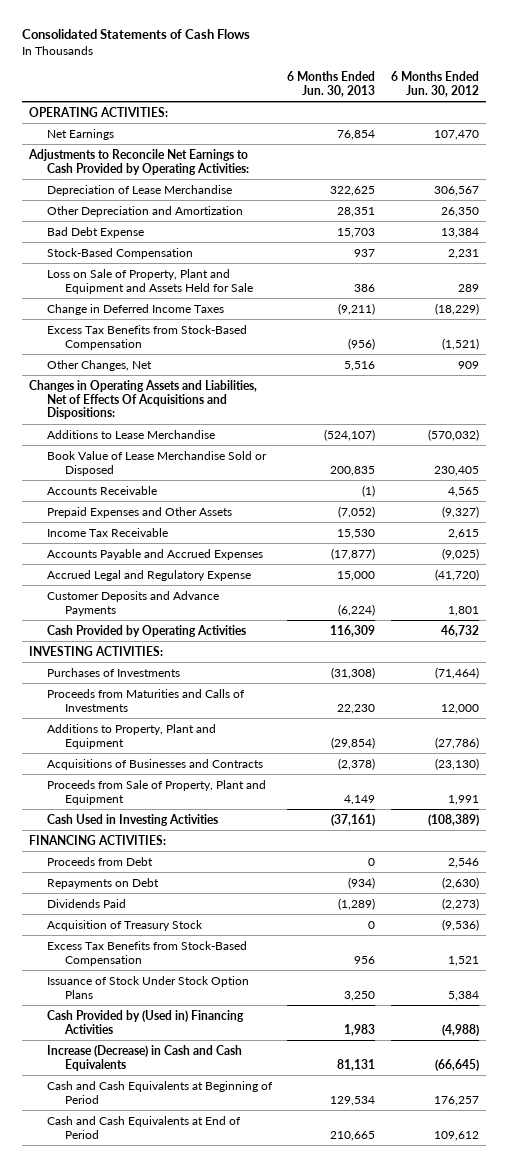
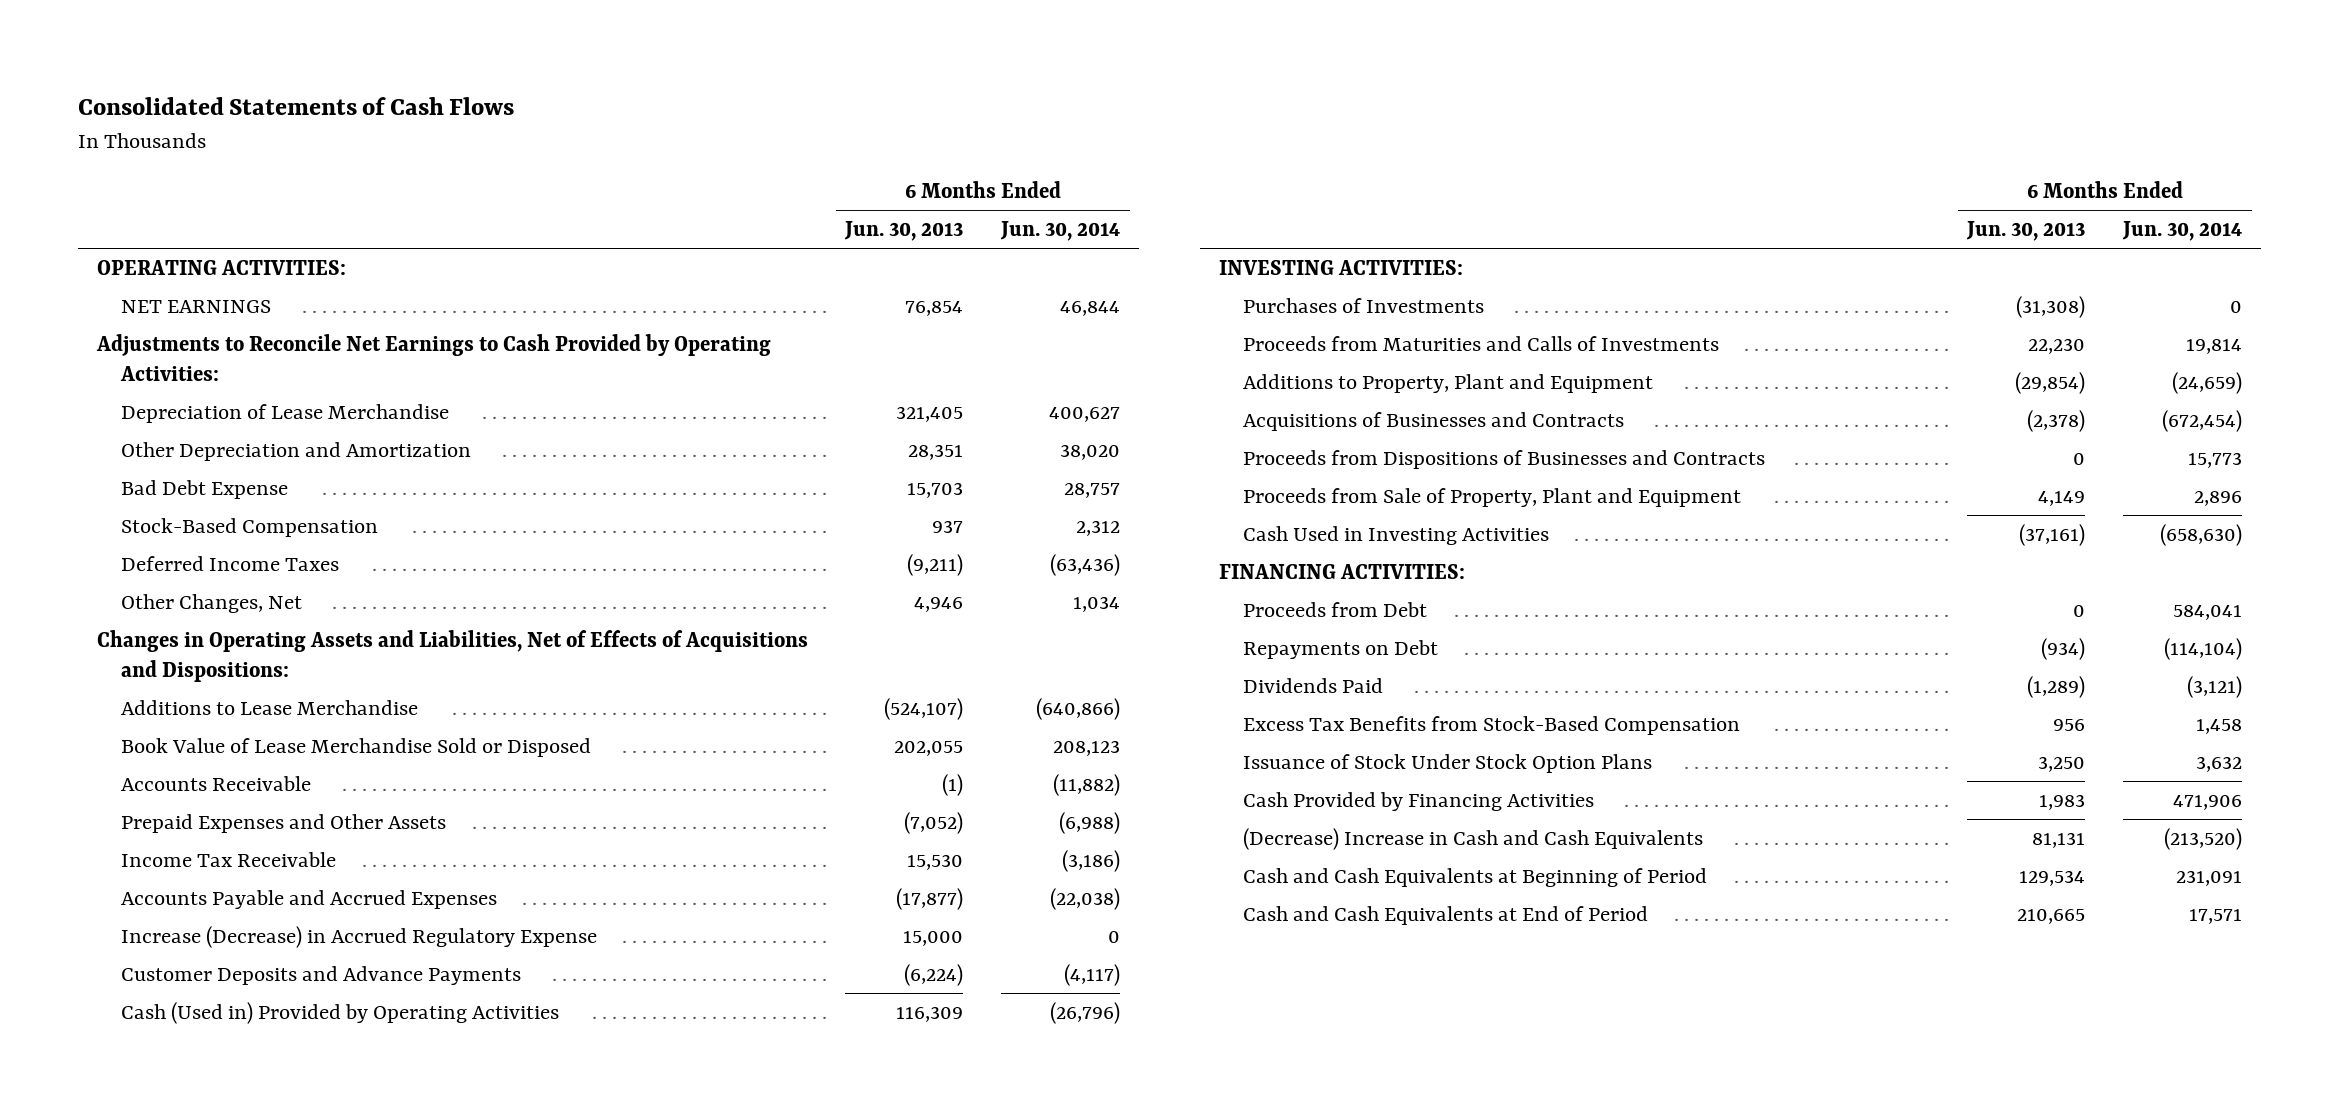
- | 6 Months Ended Jun. 30, 2013 | 6 Months Ended Jun. 30, 2012
+ | 6 Months Ended Jun. 30, 2013 | 6 Months Ended Jun. 30, 2014
- Net Earnings | 76,854 | 107,470
+ NET EARNINGS | 76,854 | 46,844
- Depreciation of Lease Merchandise | 322,625 | 306,567
+ Depreciation of Lease Merchandise | 321,405 | 400,627
- Loss on Sale of Property, Plant and Equipment and Assets Held for Sale | 386 | 289
- Change in Deferred Income Taxes | (9,211) | (18,229)
- Excess Tax Benefits from Stock-Based Compensation | (956) | (1,521)
- Other Changes, Net | 5,516 | 909
- Changes in Operating Assets and Liabilities, Net of Effects Of Acquisitions and Dispositions:
+ Deferred Income Taxes | (9,211) | (63,436)
+ Other Changes, Net | 4,946 | 1,034
+ Changes in Operating Assets and Liabilities, Net of Effects of Acquisitions and Dispositions:
- Book Value of Lease Merchandise Sold or Disposed | 200,835 | 230,405
+ Book Value of Lease Merchandise Sold or Disposed | 202,055 | 208,123
- Accrued Legal and Regulatory Expense | 15,000 | (41,720)
+ Increase (Decrease) in Accrued Regulatory Expense | 15,000 | 0
- Cash Provided by Operating Activities | 116,309 | 46,732
+ Cash (Used in) Provided by Operating Activities | 116,309 | (26,796)
+ Proceeds from Dispositions of Businesses and Contracts | 0 | 15,773
- Acquisition of Treasury Stock | 0 | (9,536)
- Cash Provided by (Used in) Financing Activities | 1,983 | (4,988)
- Increase (Decrease) in Cash and Cash Equivalents | 81,131 | (66,645)
+ Cash Provided by Financing Activities | 1,983 | 471,906
+ (Decrease) Increase in Cash and Cash Equivalents | 81,131 | (213,520)

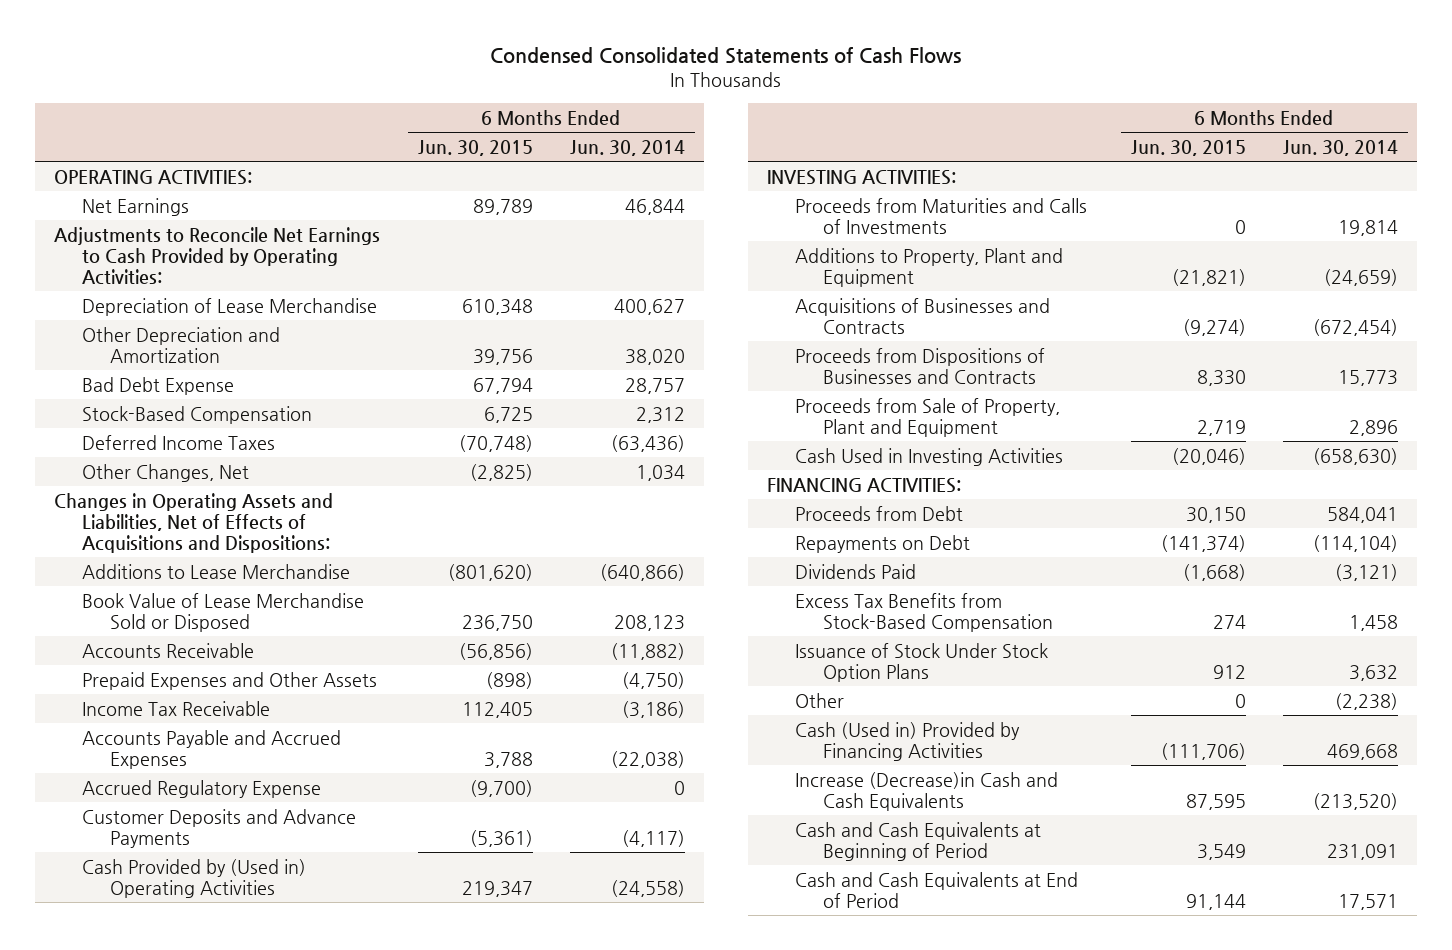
- Consolidated Statements of Cash Flows
+ Condensed Consolidated Statements of Cash Flows
- | 6 Months Ended Jun. 30, 2013 | 6 Months Ended Jun. 30, 2014
+ | 6 Months Ended Jun. 30, 2015 | 6 Months Ended Jun. 30, 2014
- NET EARNINGS | 76,854 | 46,844
+ Net Earnings | 89,789 | 46,844
- Prepaid Expenses and Other Assets | (7,052) | (6,988)
+ Prepaid Expenses and Other Assets | (898) | (4,750)
- Increase (Decrease) in Accrued Regulatory Expense | 15,000 | 0
+ Accrued Regulatory Expense | (9,700) | 0
- Cash (Used in) Provided by Operating Activities | 116,309 | (26,796)
+ Cash Provided by (Used in) Operating Activities | 219,347 | (24,558)
- Purchases of Investments | (31,308) | 0
- Cash Provided by Financing Activities | 1,983 | 471,906
- (Decrease) Increase in Cash and Cash Equivalents | 81,131 | (213,520)
+ Other | 0 | (2,238)
+ Cash (Used in) Provided by Financing Activities | (111,706) | 469,668
+ Increase (Decrease)in Cash and Cash Equivalents | 87,595 | (213,520)

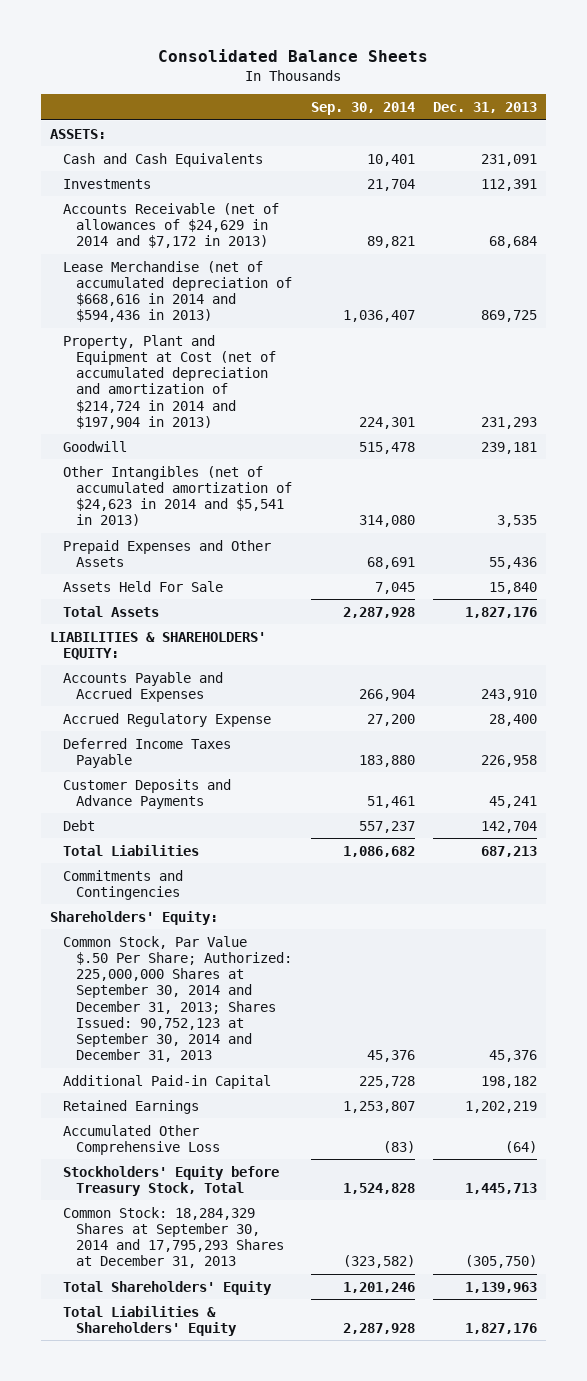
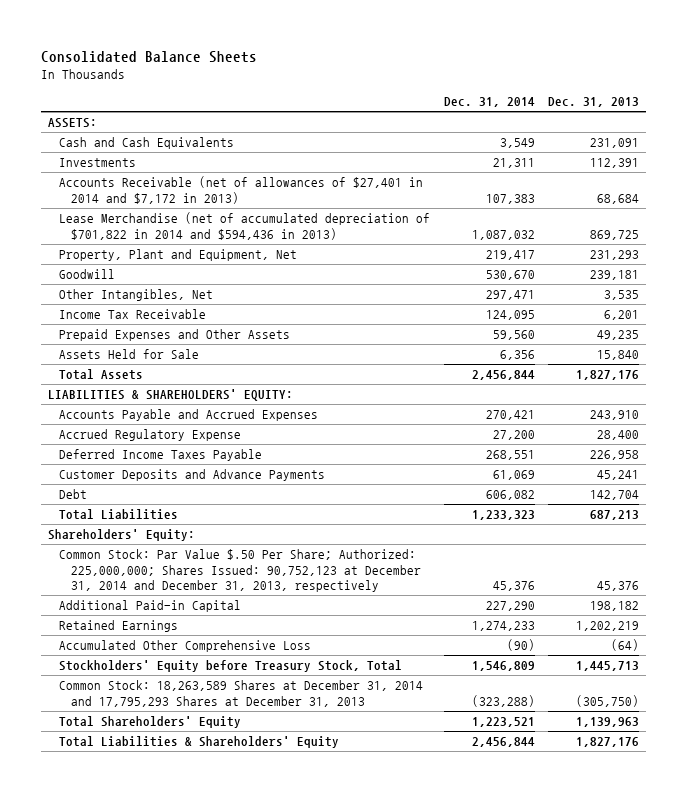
- | Sep. 30, 2014 | Dec. 31, 2013
+ | Dec. 31, 2014 | Dec. 31, 2013
- Accounts Receivable (net of allowances of $24,629 in 2014 and $7,172 in 2013) | 89,821 | 68,684
- Lease Merchandise (net of accumulated depreciation of $668,616 in 2014 and $594,436 in 2013) | 1,036,407 | 869,725
- Property, Plant and Equipment at Cost (net of accumulated depreciation and amortization of $214,724 in 2014 and $197,904 in 2013) | 224,301 | 231,293
+ Accounts Receivable (net of allowances of $27,401 in 2014 and $7,172 in 2013) | 107,383 | 68,684
+ Lease Merchandise (net of accumulated depreciation of $701,822 in 2014 and $594,436 in 2013) | 1,087,032 | 869,725
+ Property, Plant and Equipment, Net | 219,417 | 231,293
- Other Intangibles (net of accumulated amortization of $24,623 in 2014 and $5,541 in 2013) | 314,080 | 3,535
- Prepaid Expenses and Other Assets | 68,691 | 55,436
- Assets Held For Sale | 7,045 | 15,840
+ Other Intangibles, Net | 297,471 | 3,535
+ Income Tax Receivable | 124,095 | 6,201
+ Prepaid Expenses and Other Assets | 59,560 | 49,235
+ Assets Held for Sale | 6,356 | 15,840
- Commitments and Contingencies
- Common Stock, Par Value $.50 Per Share; Authorized: 225,000,000 Shares at September 30, 2014 and December 31, 2013; Shares Issued: 90,752,123 at September 30, 2014 and December 31, 2013 | 45,376 | 45,376
+ Common Stock: Par Value $.50 Per Share; Authorized: 225,000,000; Shares Issued: 90,752,123 at December 31, 2014 and December 31, 2013, respectively | 45,376 | 45,376
- Common Stock: 18,284,329 Shares at September 30, 2014 and 17,795,293 Shares at December 31, 2013 | (323,582) | (305,750)
+ Common Stock: 18,263,589 Shares at December 31, 2014 and 17,795,293 Shares at December 31, 2013 | (323,288) | (305,750)

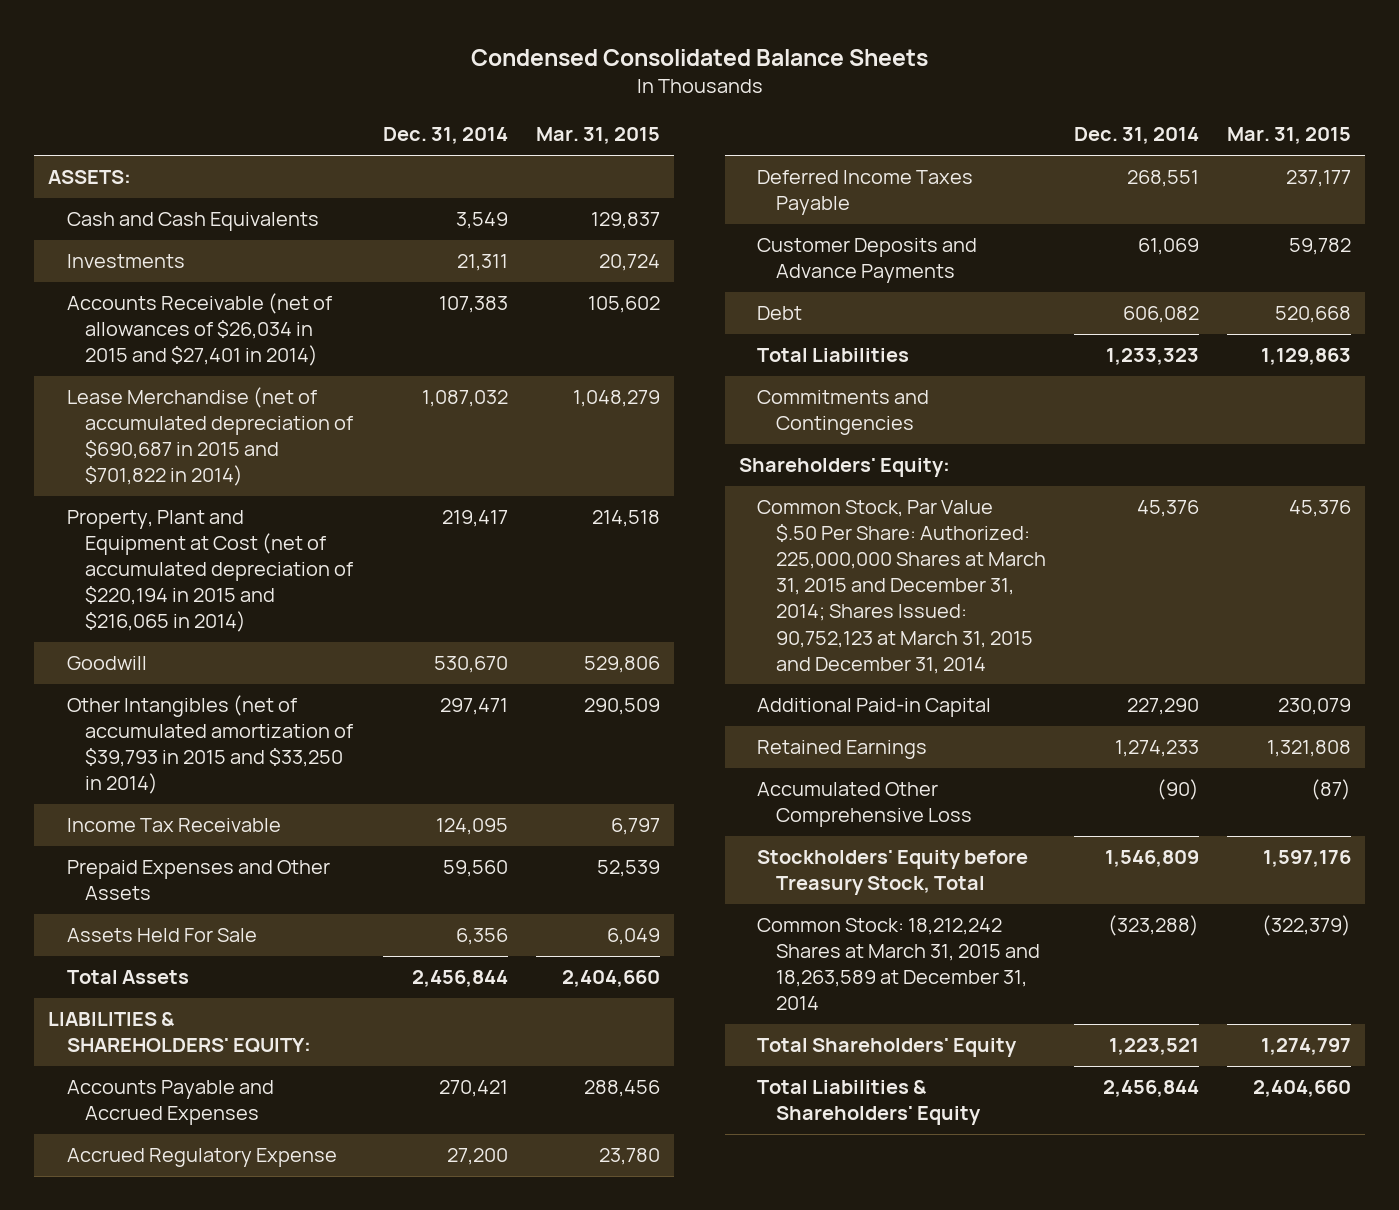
- Consolidated Balance Sheets
+ Condensed Consolidated Balance Sheets
- | Dec. 31, 2014 | Dec. 31, 2013
+ | Dec. 31, 2014 | Mar. 31, 2015
- Accounts Receivable (net of allowances of $27,401 in 2014 and $7,172 in 2013) | 107,383 | 68,684
- Lease Merchandise (net of accumulated depreciation of $701,822 in 2014 and $594,436 in 2013) | 1,087,032 | 869,725
- Property, Plant and Equipment, Net | 219,417 | 231,293
+ Accounts Receivable (net of allowances of $26,034 in 2015 and $27,401 in 2014) | 107,383 | 105,602
+ Lease Merchandise (net of accumulated depreciation of $690,687 in 2015 and $701,822 in 2014) | 1,087,032 | 1,048,279
+ Property, Plant and Equipment at Cost (net of accumulated depreciation of $220,194 in 2015 and $216,065 in 2014) | 219,417 | 214,518
- Other Intangibles, Net | 297,471 | 3,535
+ Other Intangibles (net of accumulated amortization of $39,793 in 2015 and $33,250 in 2014) | 297,471 | 290,509
- Assets Held for Sale | 6,356 | 15,840
+ Assets Held For Sale | 6,356 | 6,049
+ Commitments and Contingencies
- Common Stock: Par Value $.50 Per Share; Authorized: 225,000,000; Shares Issued: 90,752,123 at December 31, 2014 and December 31, 2013, respectively | 45,376 | 45,376
+ Common Stock, Par Value $.50 Per Share: Authorized: 225,000,000 Shares at March 31, 2015 and December 31, 2014; Shares Issued: 90,752,123 at March 31, 2015 and December 31, 2014 | 45,376 | 45,376
- Common Stock: 18,263,589 Shares at December 31, 2014 and 17,795,293 Shares at December 31, 2013 | (323,288) | (305,750)
+ Common Stock: 18,212,242 Shares at March 31, 2015 and 18,263,589 at December 31, 2014 | (323,288) | (322,379)

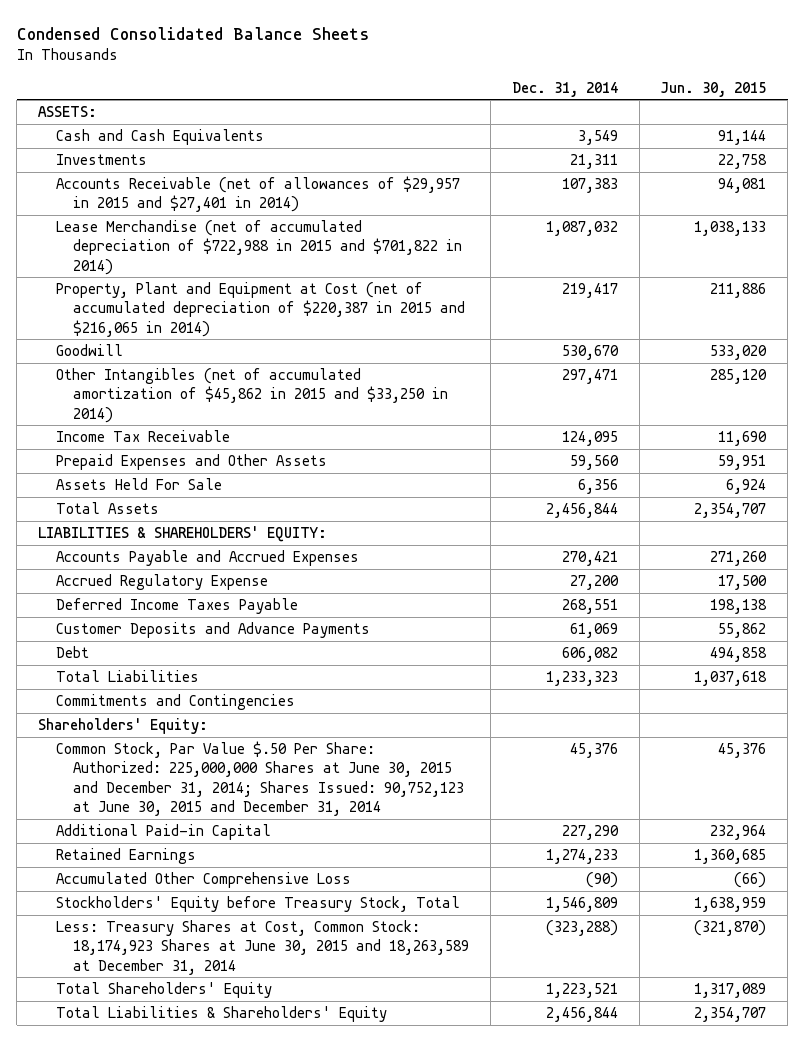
- | Dec. 31, 2014 | Mar. 31, 2015
+ | Dec. 31, 2014 | Jun. 30, 2015
- Accounts Receivable (net of allowances of $26,034 in 2015 and $27,401 in 2014) | 107,383 | 105,602
- Lease Merchandise (net of accumulated depreciation of $690,687 in 2015 and $701,822 in 2014) | 1,087,032 | 1,048,279
- Property, Plant and Equipment at Cost (net of accumulated depreciation of $220,194 in 2015 and $216,065 in 2014) | 219,417 | 214,518
+ Accounts Receivable (net of allowances of $29,957 in 2015 and $27,401 in 2014) | 107,383 | 94,081
+ Lease Merchandise (net of accumulated depreciation of $722,988 in 2015 and $701,822 in 2014) | 1,087,032 | 1,038,133
+ Property, Plant and Equipment at Cost (net of accumulated depreciation of $220,387 in 2015 and $216,065 in 2014) | 219,417 | 211,886
- Other Intangibles (net of accumulated amortization of $39,793 in 2015 and $33,250 in 2014) | 297,471 | 290,509
+ Other Intangibles (net of accumulated amortization of $45,862 in 2015 and $33,250 in 2014) | 297,471 | 285,120
- Common Stock, Par Value $.50 Per Share: Authorized: 225,000,000 Shares at March 31, 2015 and December 31, 2014; Shares Issued: 90,752,123 at March 31, 2015 and December 31, 2014 | 45,376 | 45,376
+ Common Stock, Par Value $.50 Per Share: Authorized: 225,000,000 Shares at June 30, 2015 and December 31, 2014; Shares Issued: 90,752,123 at June 30, 2015 and December 31, 2014 | 45,376 | 45,376
- Common Stock: 18,212,242 Shares at March 31, 2015 and 18,263,589 at December 31, 2014 | (323,288) | (322,379)
+ Less: Treasury Shares at Cost, Common Stock: 18,174,923 Shares at June 30, 2015 and 18,263,589 at December 31, 2014 | (323,288) | (321,870)

